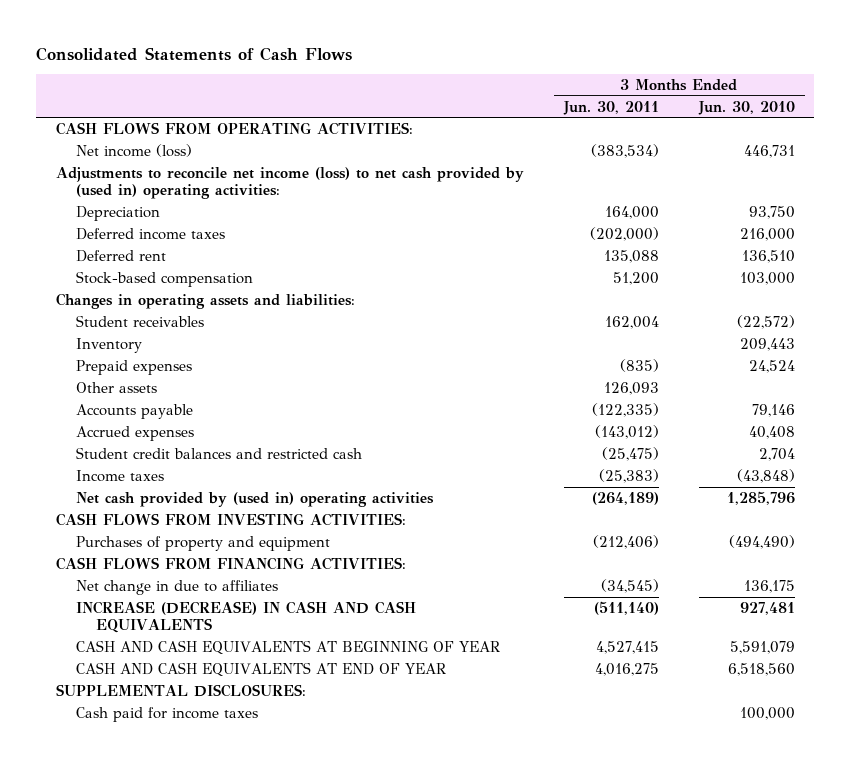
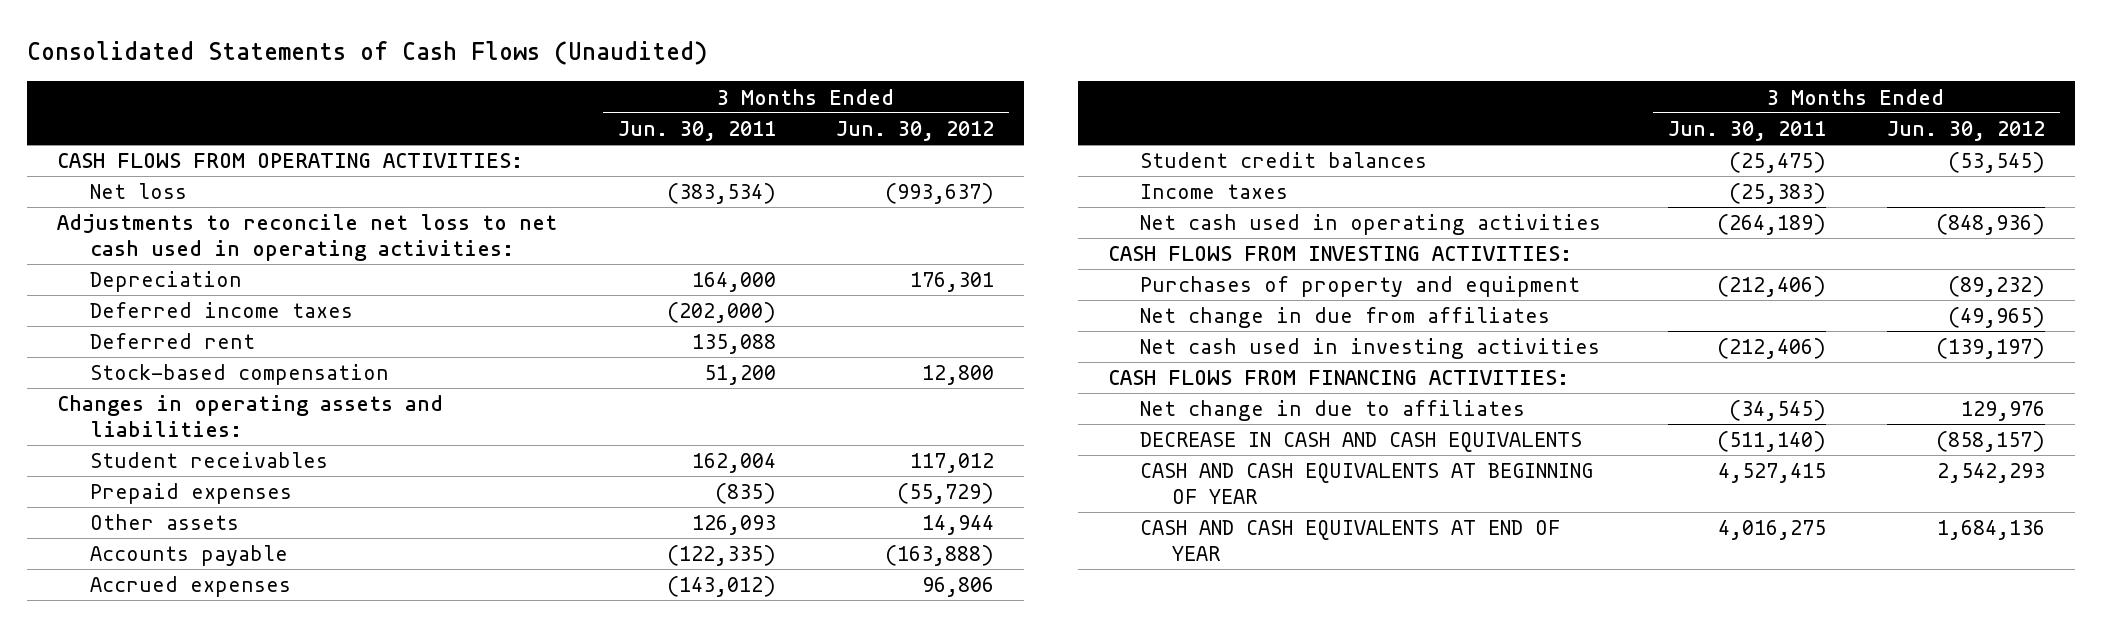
- Consolidated Statements of Cash Flows
+ Consolidated Statements of Cash Flows (Unaudited)
- | 3 Months Ended Jun. 30, 2011 | 3 Months Ended Jun. 30, 2010
+ | 3 Months Ended Jun. 30, 2011 | 3 Months Ended Jun. 30, 2012
- Net income (loss) | (383,534) | 446,731
- Adjustments to reconcile net income (loss) to net cash provided by (used in) operating activities:
+ Net loss | (383,534) | (993,637)
+ Adjustments to reconcile net loss to net cash used in operating activities:
- Inventory | | 209,443
- Student credit balances and restricted cash | (25,475) | 2,704
+ Student credit balances | (25,475) | (53,545)
- Net cash provided by (used in) operating activities | (264,189) | 1,285,796
+ Net cash used in operating activities | (264,189) | (848,936)
+ Net change in due from affiliates | | (49,965)
+ Net cash used in investing activities | (212,406) | (139,197)
- INCREASE (DECREASE) IN CASH AND CASH EQUIVALENTS | (511,140) | 927,481
+ DECREASE IN CASH AND CASH EQUIVALENTS | (511,140) | (858,157)
- SUPPLEMENTAL DISCLOSURES:
- Cash paid for income taxes | | 100,000

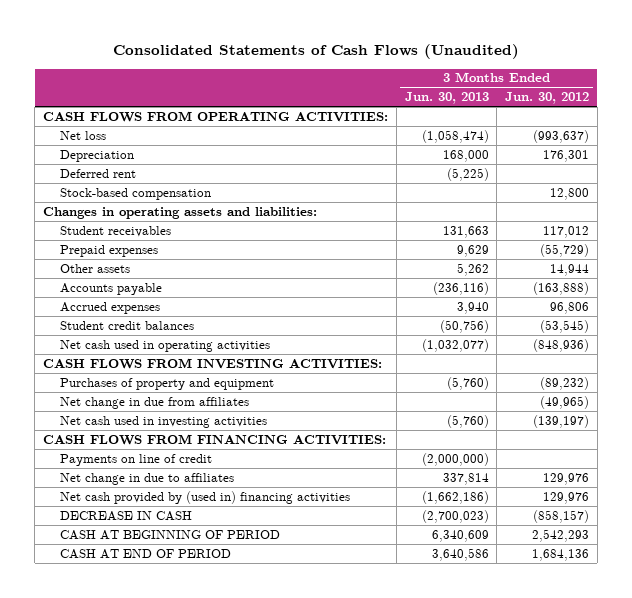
- | 3 Months Ended Jun. 30, 2011 | 3 Months Ended Jun. 30, 2012
+ | 3 Months Ended Jun. 30, 2013 | 3 Months Ended Jun. 30, 2012
- Adjustments to reconcile net loss to net cash used in operating activities:
- Deferred income taxes | (202,000) |
- Income taxes | (25,383) |
+ Payments on line of credit | (2,000,000) |
- DECREASE IN CASH AND CASH EQUIVALENTS | (511,140) | (858,157)
- CASH AND CASH EQUIVALENTS AT BEGINNING OF YEAR | 4,527,415 | 2,542,293
- CASH AND CASH EQUIVALENTS AT END OF YEAR | 4,016,275 | 1,684,136
+ Net cash provided by (used in) financing activities | (1,662,186) | 129,976
+ DECREASE IN CASH | (2,700,023) | (858,157)
+ CASH AT BEGINNING OF PERIOD | 6,340,609 | 2,542,293
+ CASH AT END OF PERIOD | 3,640,586 | 1,684,136

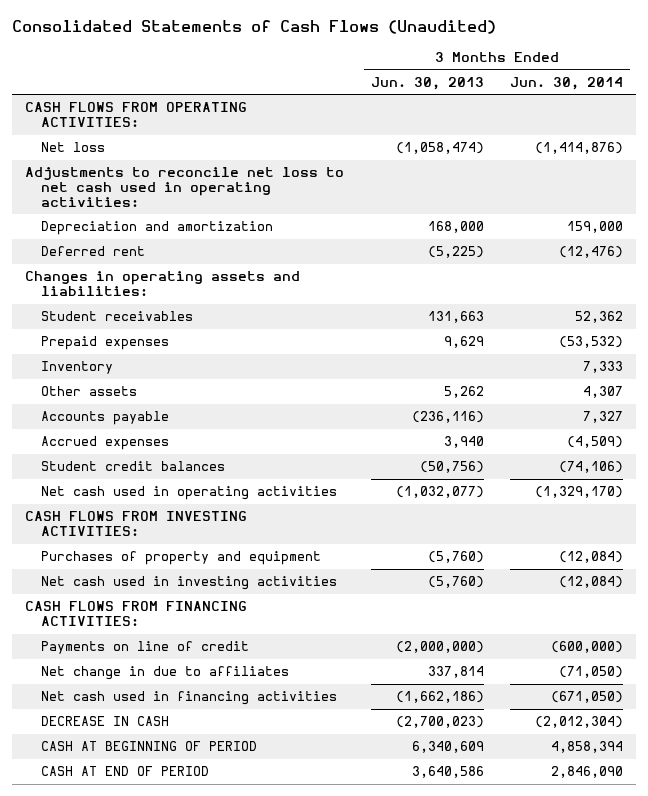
- | 3 Months Ended Jun. 30, 2013 | 3 Months Ended Jun. 30, 2012
+ | 3 Months Ended Jun. 30, 2013 | 3 Months Ended Jun. 30, 2014
- Depreciation | 168,000 | 176,301
+ Adjustments to reconcile net loss to net cash used in operating activities:
+ Depreciation and amortization | 168,000 | 159,000
- Stock-based compensation | | 12,800
+ Inventory | | 7,333
- Net change in due from affiliates | | (49,965)
- Net cash provided by (used in) financing activities | (1,662,186) | 129,976
+ Net cash used in financing activities | (1,662,186) | (671,050)

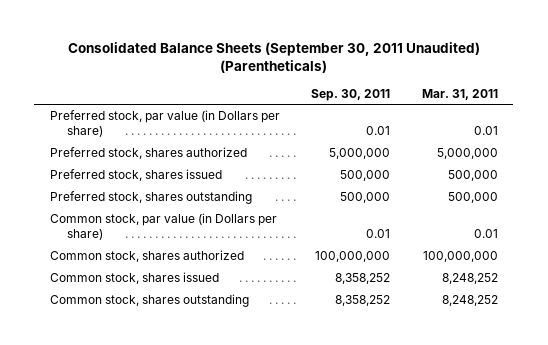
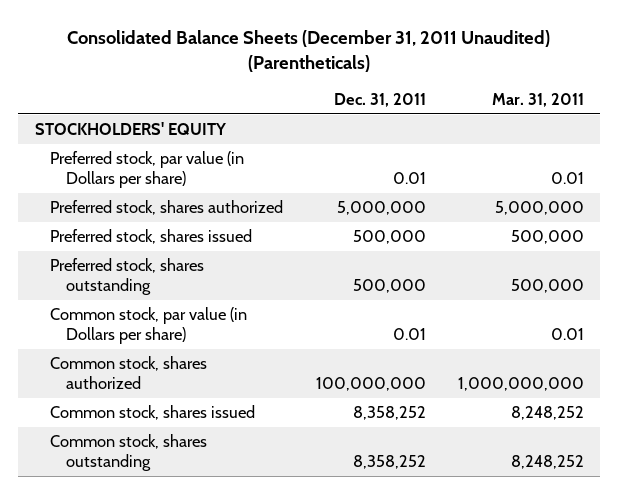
- Consolidated Balance Sheets (September 30, 2011 Unaudited) (Parentheticals)
+ Consolidated Balance Sheets (December 31, 2011 Unaudited) (Parentheticals)
- | Sep. 30, 2011 | Mar. 31, 2011
+ | Dec. 31, 2011 | Mar. 31, 2011
+ STOCKHOLDERS' EQUITY
- Common stock, shares authorized | 100,000,000 | 100,000,000
+ Common stock, shares authorized | 100,000,000 | 1,000,000,000

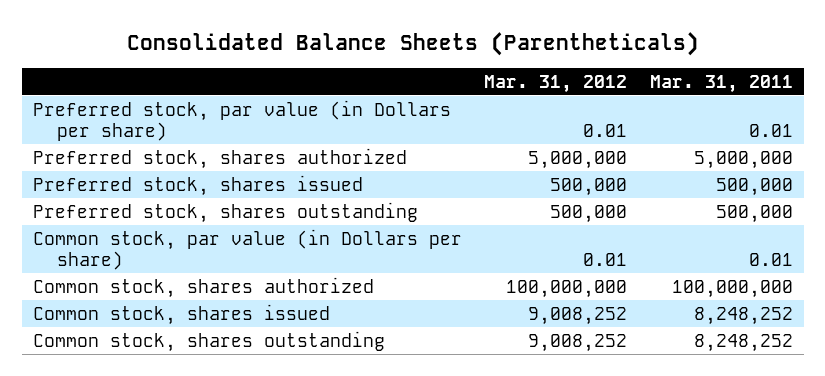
- Consolidated Balance Sheets (December 31, 2011 Unaudited) (Parentheticals)
+ Consolidated Balance Sheets (Parentheticals)
- | Dec. 31, 2011 | Mar. 31, 2011
+ | Mar. 31, 2012 | Mar. 31, 2011
- STOCKHOLDERS' EQUITY
- Common stock, shares authorized | 100,000,000 | 1,000,000,000
+ Common stock, shares authorized | 100,000,000 | 100,000,000

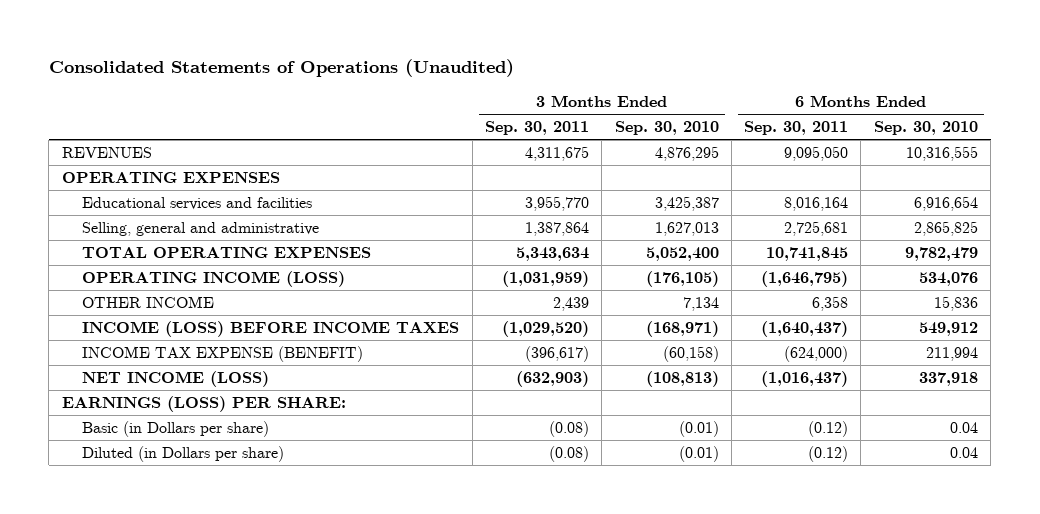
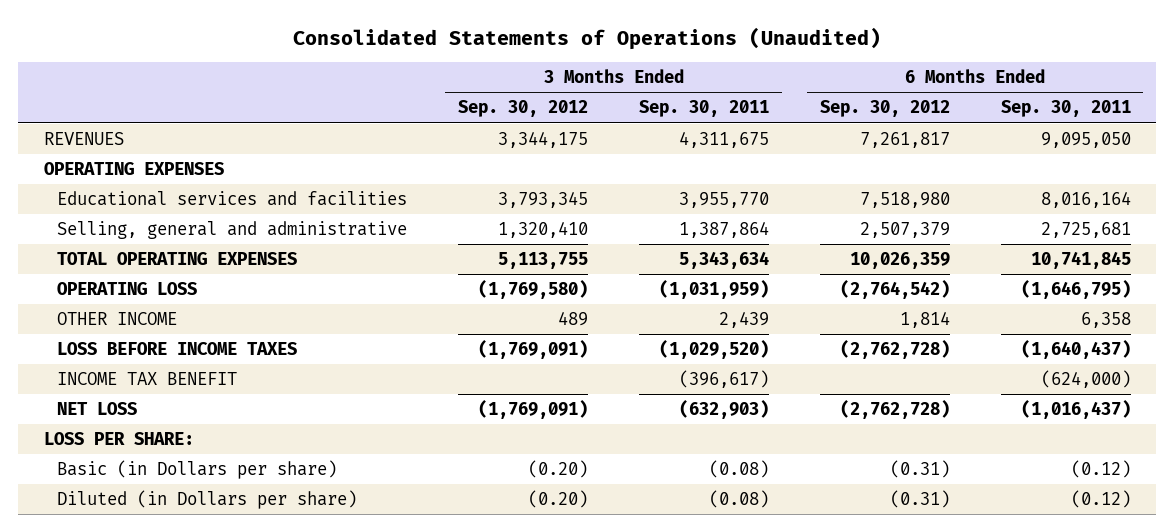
- | 3 Months Ended Sep. 30, 2011 | 3 Months Ended Sep. 30, 2010 | 6 Months Ended Sep. 30, 2011 | 6 Months Ended Sep. 30, 2010
+ | 3 Months Ended Sep. 30, 2012 | 3 Months Ended Sep. 30, 2011 | 6 Months Ended Sep. 30, 2012 | 6 Months Ended Sep. 30, 2011
- OPERATING INCOME (LOSS) | (1,031,959) | (176,105) | (1,646,795) | 534,076
+ OPERATING LOSS | (1,769,580) | (1,031,959) | (2,764,542) | (1,646,795)
- INCOME (LOSS) BEFORE INCOME TAXES | (1,029,520) | (168,971) | (1,640,437) | 549,912
- INCOME TAX EXPENSE (BENEFIT) | (396,617) | (60,158) | (624,000) | 211,994
- NET INCOME (LOSS) | (632,903) | (108,813) | (1,016,437) | 337,918
- EARNINGS (LOSS) PER SHARE:
+ LOSS BEFORE INCOME TAXES | (1,769,091) | (1,029,520) | (2,762,728) | (1,640,437)
+ INCOME TAX BENEFIT | | (396,617) | | (624,000)
+ NET LOSS | (1,769,091) | (632,903) | (2,762,728) | (1,016,437)
+ LOSS PER SHARE:

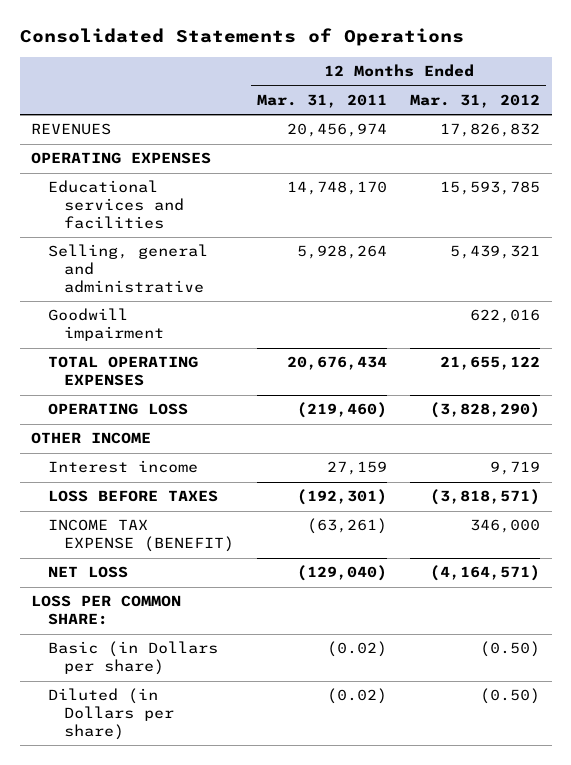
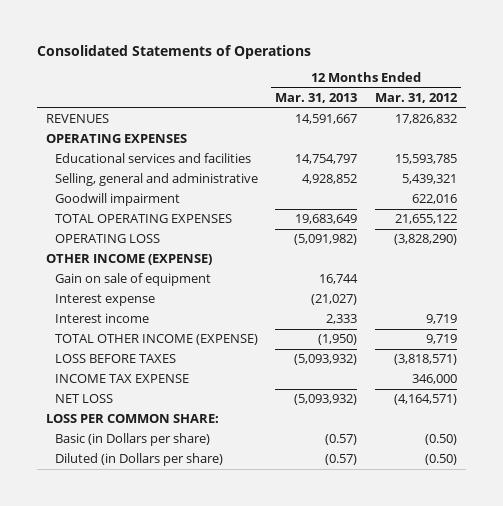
- | 12 Months Ended Mar. 31, 2011 | 12 Months Ended Mar. 31, 2012
+ | 12 Months Ended Mar. 31, 2013 | 12 Months Ended Mar. 31, 2012
- OTHER INCOME
+ OTHER INCOME (EXPENSE)
+ Gain on sale of equipment | 16,744 |
+ Interest expense | (21,027) |
+ TOTAL OTHER INCOME (EXPENSE) | (1,950) | 9,719
- INCOME TAX EXPENSE (BENEFIT) | (63,261) | 346,000
+ INCOME TAX EXPENSE | | 346,000

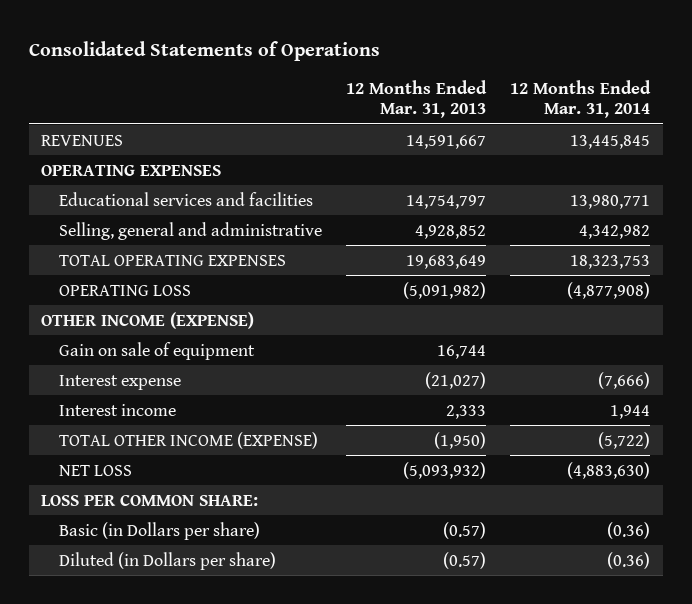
- | 12 Months Ended Mar. 31, 2013 | 12 Months Ended Mar. 31, 2012
+ | 12 Months Ended Mar. 31, 2013 | 12 Months Ended Mar. 31, 2014
- Goodwill impairment | | 622,016
- LOSS BEFORE TAXES | (5,093,932) | (3,818,571)
- INCOME TAX EXPENSE | | 346,000

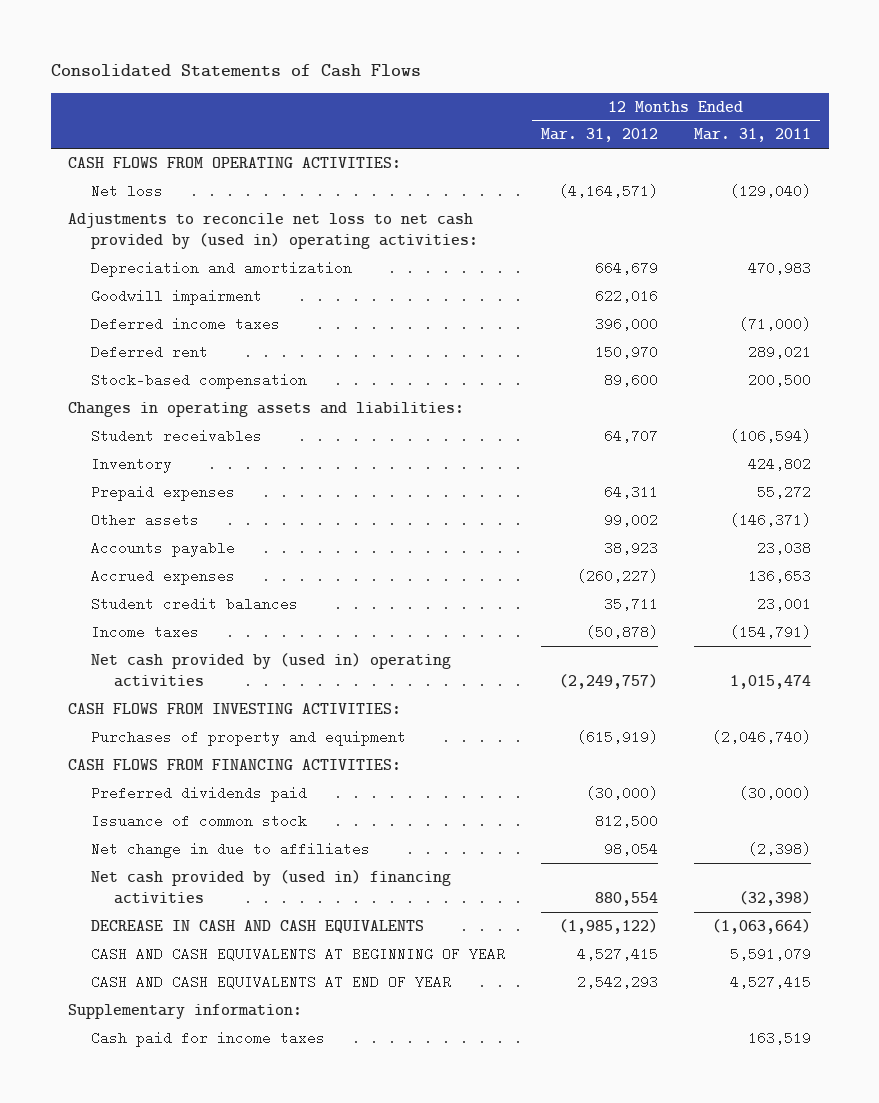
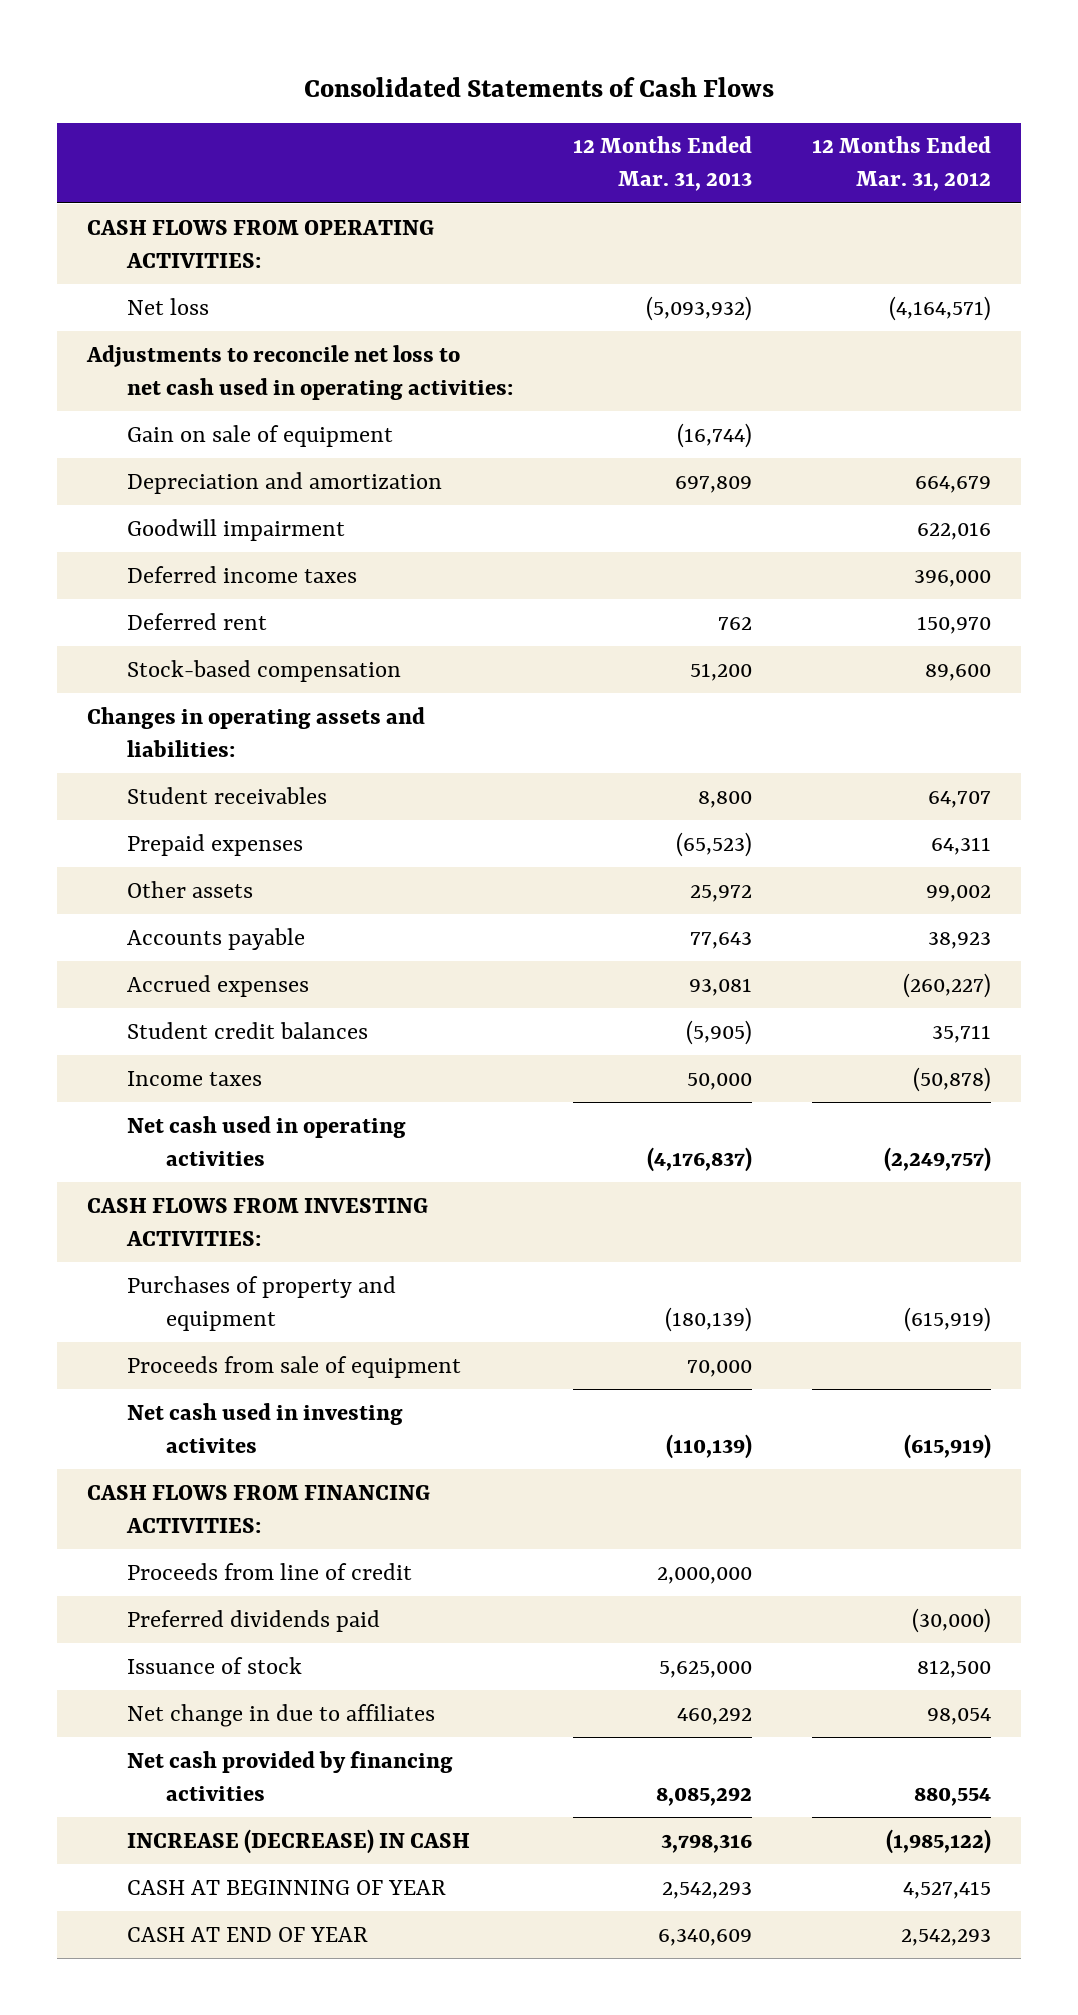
- | 12 Months Ended Mar. 31, 2012 | 12 Months Ended Mar. 31, 2011
+ | 12 Months Ended Mar. 31, 2013 | 12 Months Ended Mar. 31, 2012
- Adjustments to reconcile net loss to net cash provided by (used in) operating activities:
+ Adjustments to reconcile net loss to net cash used in operating activities:
+ Gain on sale of equipment | (16,744) |
- Inventory | | 424,802
- Net cash provided by (used in) operating activities | (2,249,757) | 1,015,474
+ Net cash used in operating activities | (4,176,837) | (2,249,757)
+ Proceeds from sale of equipment | 70,000 |
+ Net cash used in investing activites | (110,139) | (615,919)
+ Proceeds from line of credit | 2,000,000 |
- Issuance of common stock | 812,500 |
+ Issuance of stock | 5,625,000 | 812,500
- Net cash provided by (used in) financing activities | 880,554 | (32,398)
- DECREASE IN CASH AND CASH EQUIVALENTS | (1,985,122) | (1,063,664)
- CASH AND CASH EQUIVALENTS AT BEGINNING OF YEAR | 4,527,415 | 5,591,079
- CASH AND CASH EQUIVALENTS AT END OF YEAR | 2,542,293 | 4,527,415
- Supplementary information:
- Cash paid for income taxes | | 163,519
+ Net cash provided by financing activities | 8,085,292 | 880,554
+ INCREASE (DECREASE) IN CASH | 3,798,316 | (1,985,122)
+ CASH AT BEGINNING OF YEAR | 2,542,293 | 4,527,415
+ CASH AT END OF YEAR | 6,340,609 | 2,542,293

